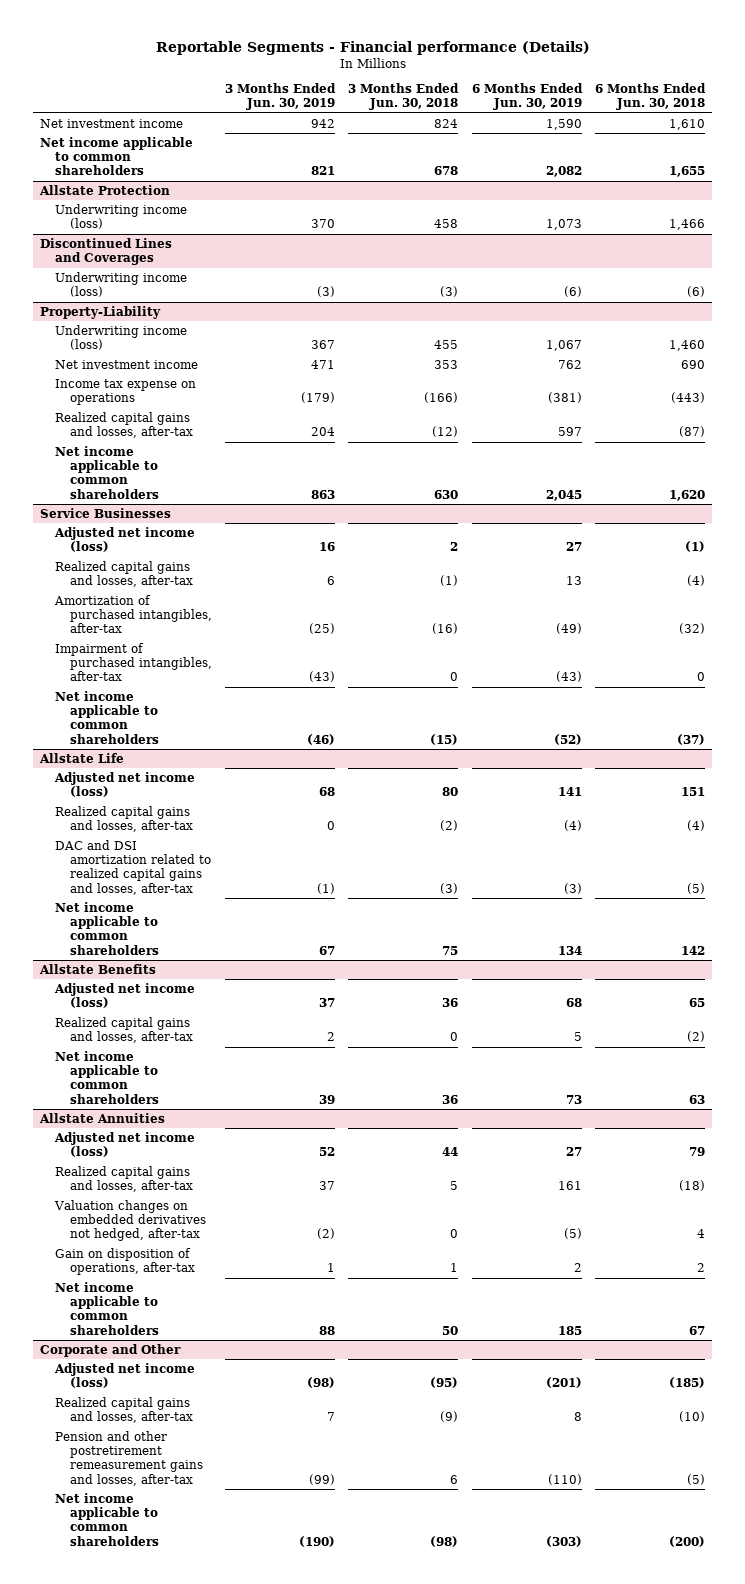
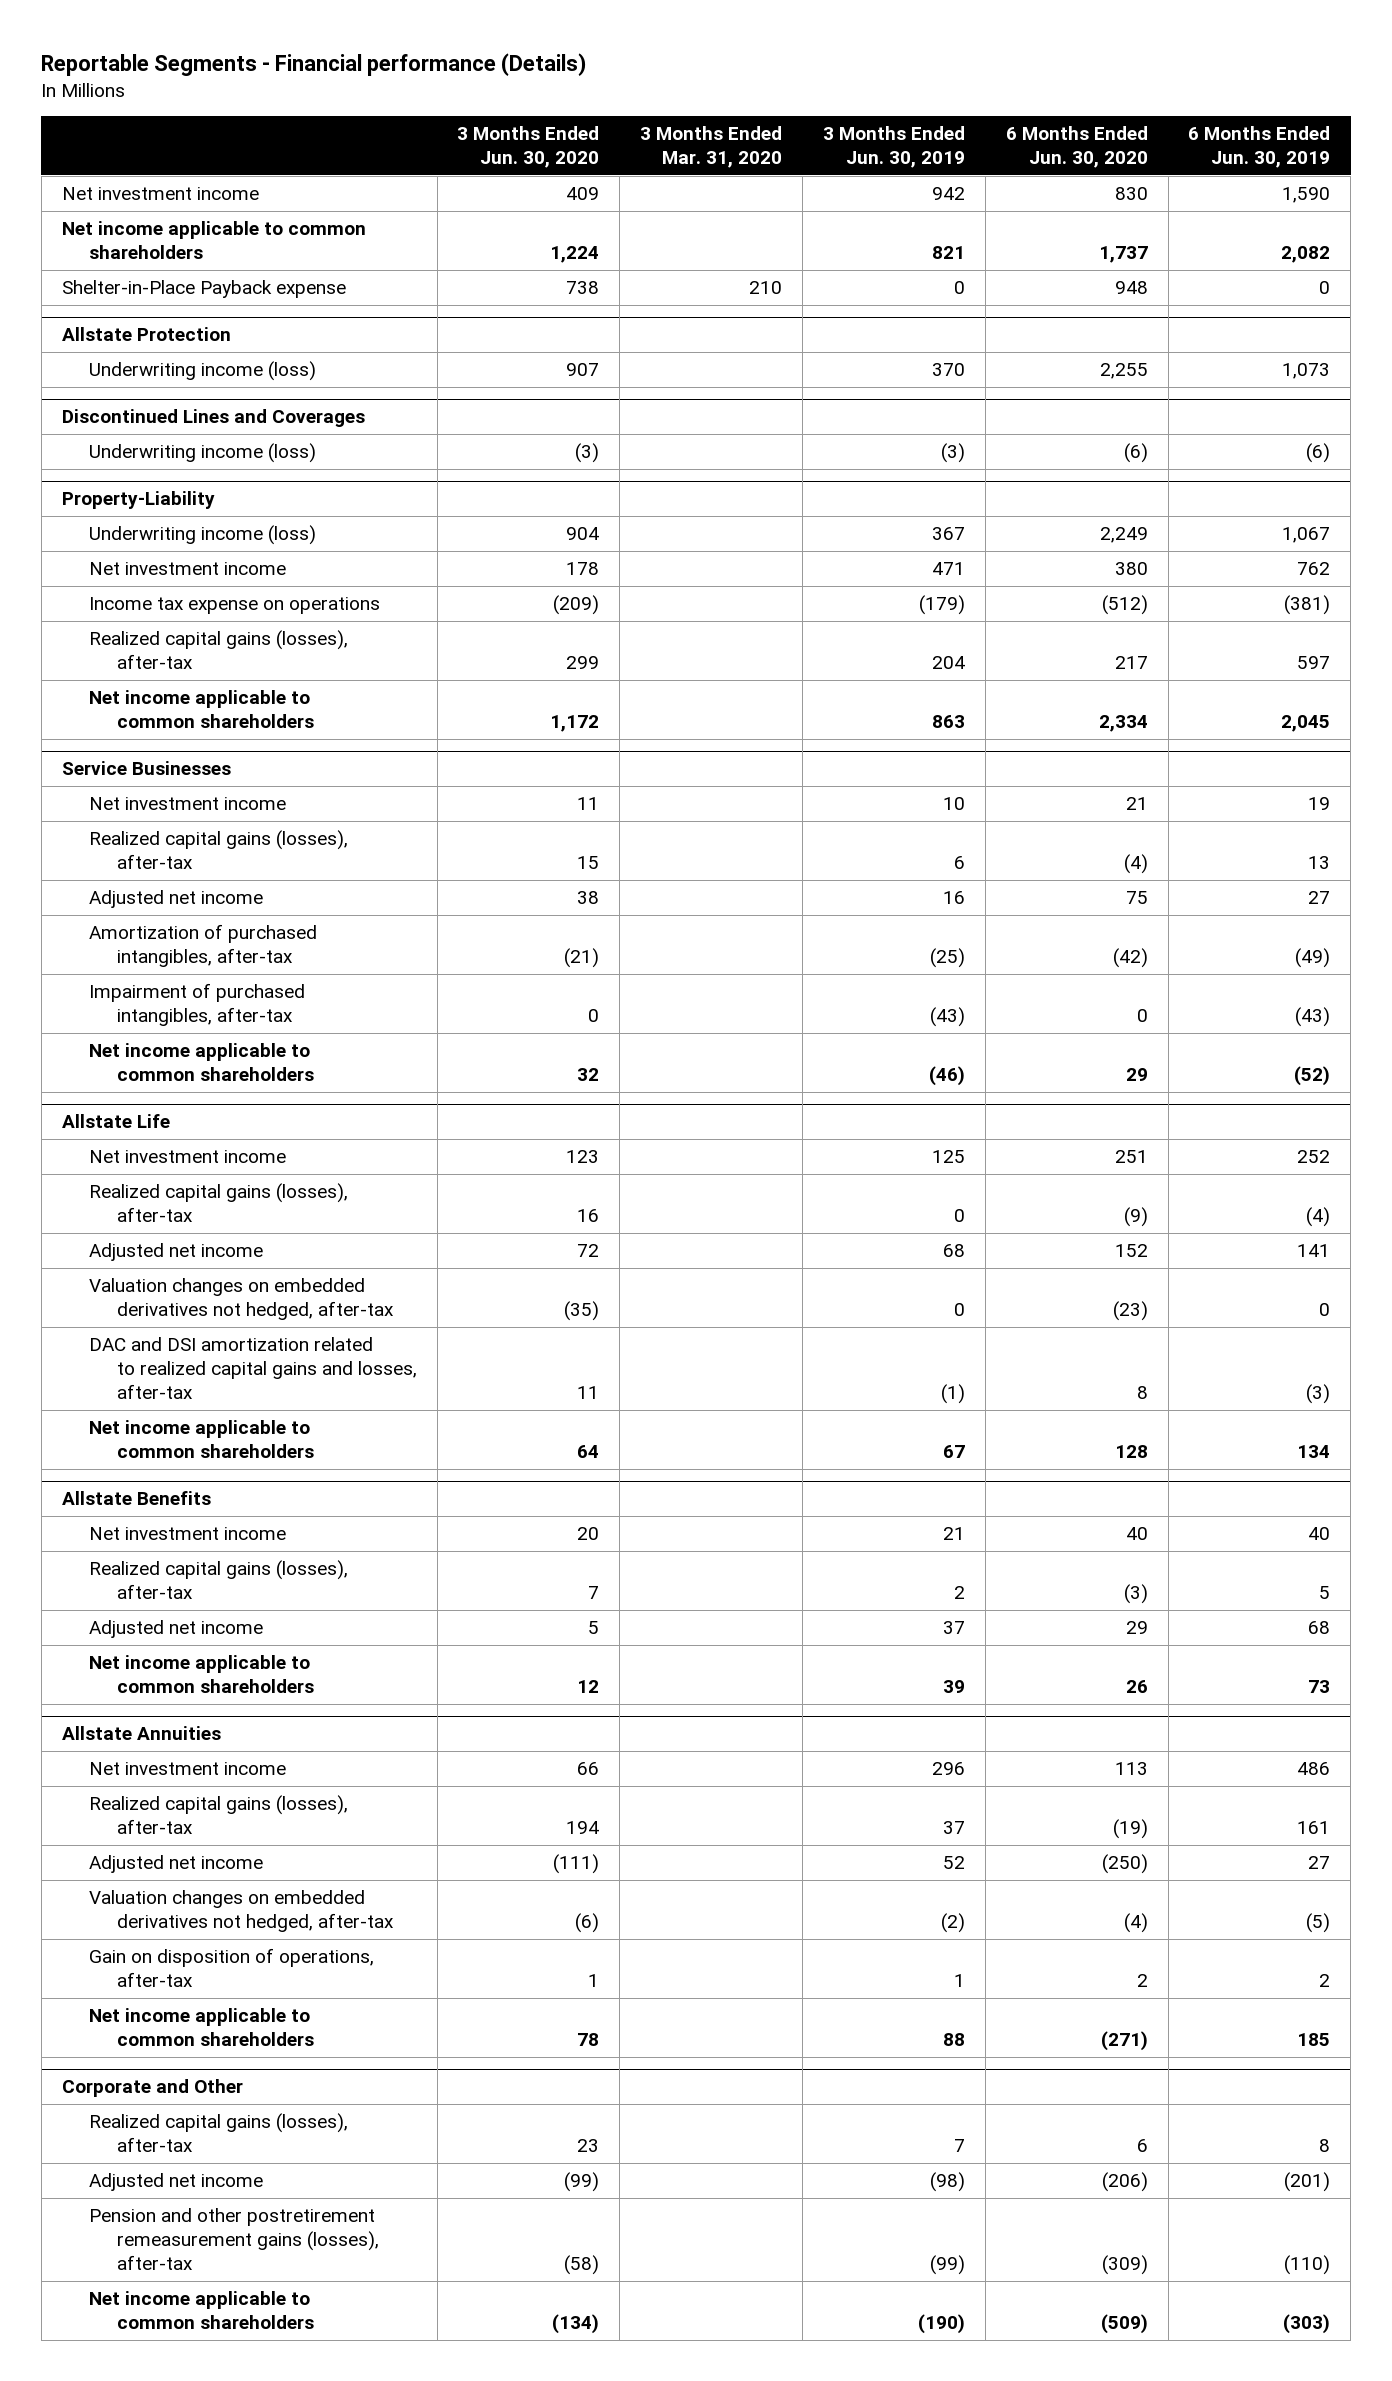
- | 3 Months Ended Jun. 30, 2019 | 3 Months Ended Jun. 30, 2018 | 6 Months Ended Jun. 30, 2019 | 6 Months Ended Jun. 30, 2018
+ | 3 Months Ended Jun. 30, 2020 | 3 Months Ended Mar. 31, 2020 | 3 Months Ended Jun. 30, 2019 | 6 Months Ended Jun. 30, 2020 | 6 Months Ended Jun. 30, 2019
+ Shelter-in-Place Payback expense | 738 | 210 | 0 | 948 | 0
@ Property-Liability
- Realized capital gains and losses, after-tax | 204 | (12) | 597 | (87)
+ Realized capital gains (losses), after-tax | 299 | | 204 | 217 | 597
@ Service Businesses
- Adjusted net income (loss) | 16 | 2 | 27 | (1)
- Realized capital gains and losses, after-tax | 6 | (1) | 13 | (4)
+ Net investment income | 11 | | 10 | 21 | 19
+ Realized capital gains (losses), after-tax | 15 | | 6 | (4) | 13
+ Adjusted net income | 38 | | 16 | 75 | 27
@ Allstate Life
- Adjusted net income (loss) | 68 | 80 | 141 | 151
- Realized capital gains and losses, after-tax | 0 | (2) | (4) | (4)
+ Net investment income | 123 | | 125 | 251 | 252
+ Realized capital gains (losses), after-tax | 16 | | 0 | (9) | (4)
+ Adjusted net income | 72 | | 68 | 152 | 141
+ Valuation changes on embedded derivatives not hedged, after-tax | (35) | | 0 | (23) | 0
@ Allstate Benefits
- Adjusted net income (loss) | 37 | 36 | 68 | 65
- Realized capital gains and losses, after-tax | 2 | 0 | 5 | (2)
+ Net investment income | 20 | | 21 | 40 | 40
+ Realized capital gains (losses), after-tax | 7 | | 2 | (3) | 5
+ Adjusted net income | 5 | | 37 | 29 | 68
@ Allstate Annuities
- Adjusted net income (loss) | 52 | 44 | 27 | 79
- Realized capital gains and losses, after-tax | 37 | 5 | 161 | (18)
+ Net investment income | 66 | | 296 | 113 | 486
+ Realized capital gains (losses), after-tax | 194 | | 37 | (19) | 161
+ Adjusted net income | (111) | | 52 | (250) | 27
@ Corporate and Other
- Adjusted net income (loss) | (98) | (95) | (201) | (185)
- Realized capital gains and losses, after-tax | 7 | (9) | 8 | (10)
- Pension and other postretirement remeasurement gains and losses, after-tax | (99) | 6 | (110) | (5)
+ Realized capital gains (losses), after-tax | 23 | | 7 | 6 | 8
+ Adjusted net income | (99) | | (98) | (206) | (201)
+ Pension and other postretirement remeasurement gains (losses), after-tax | (58) | | (99) | (309) | (110)

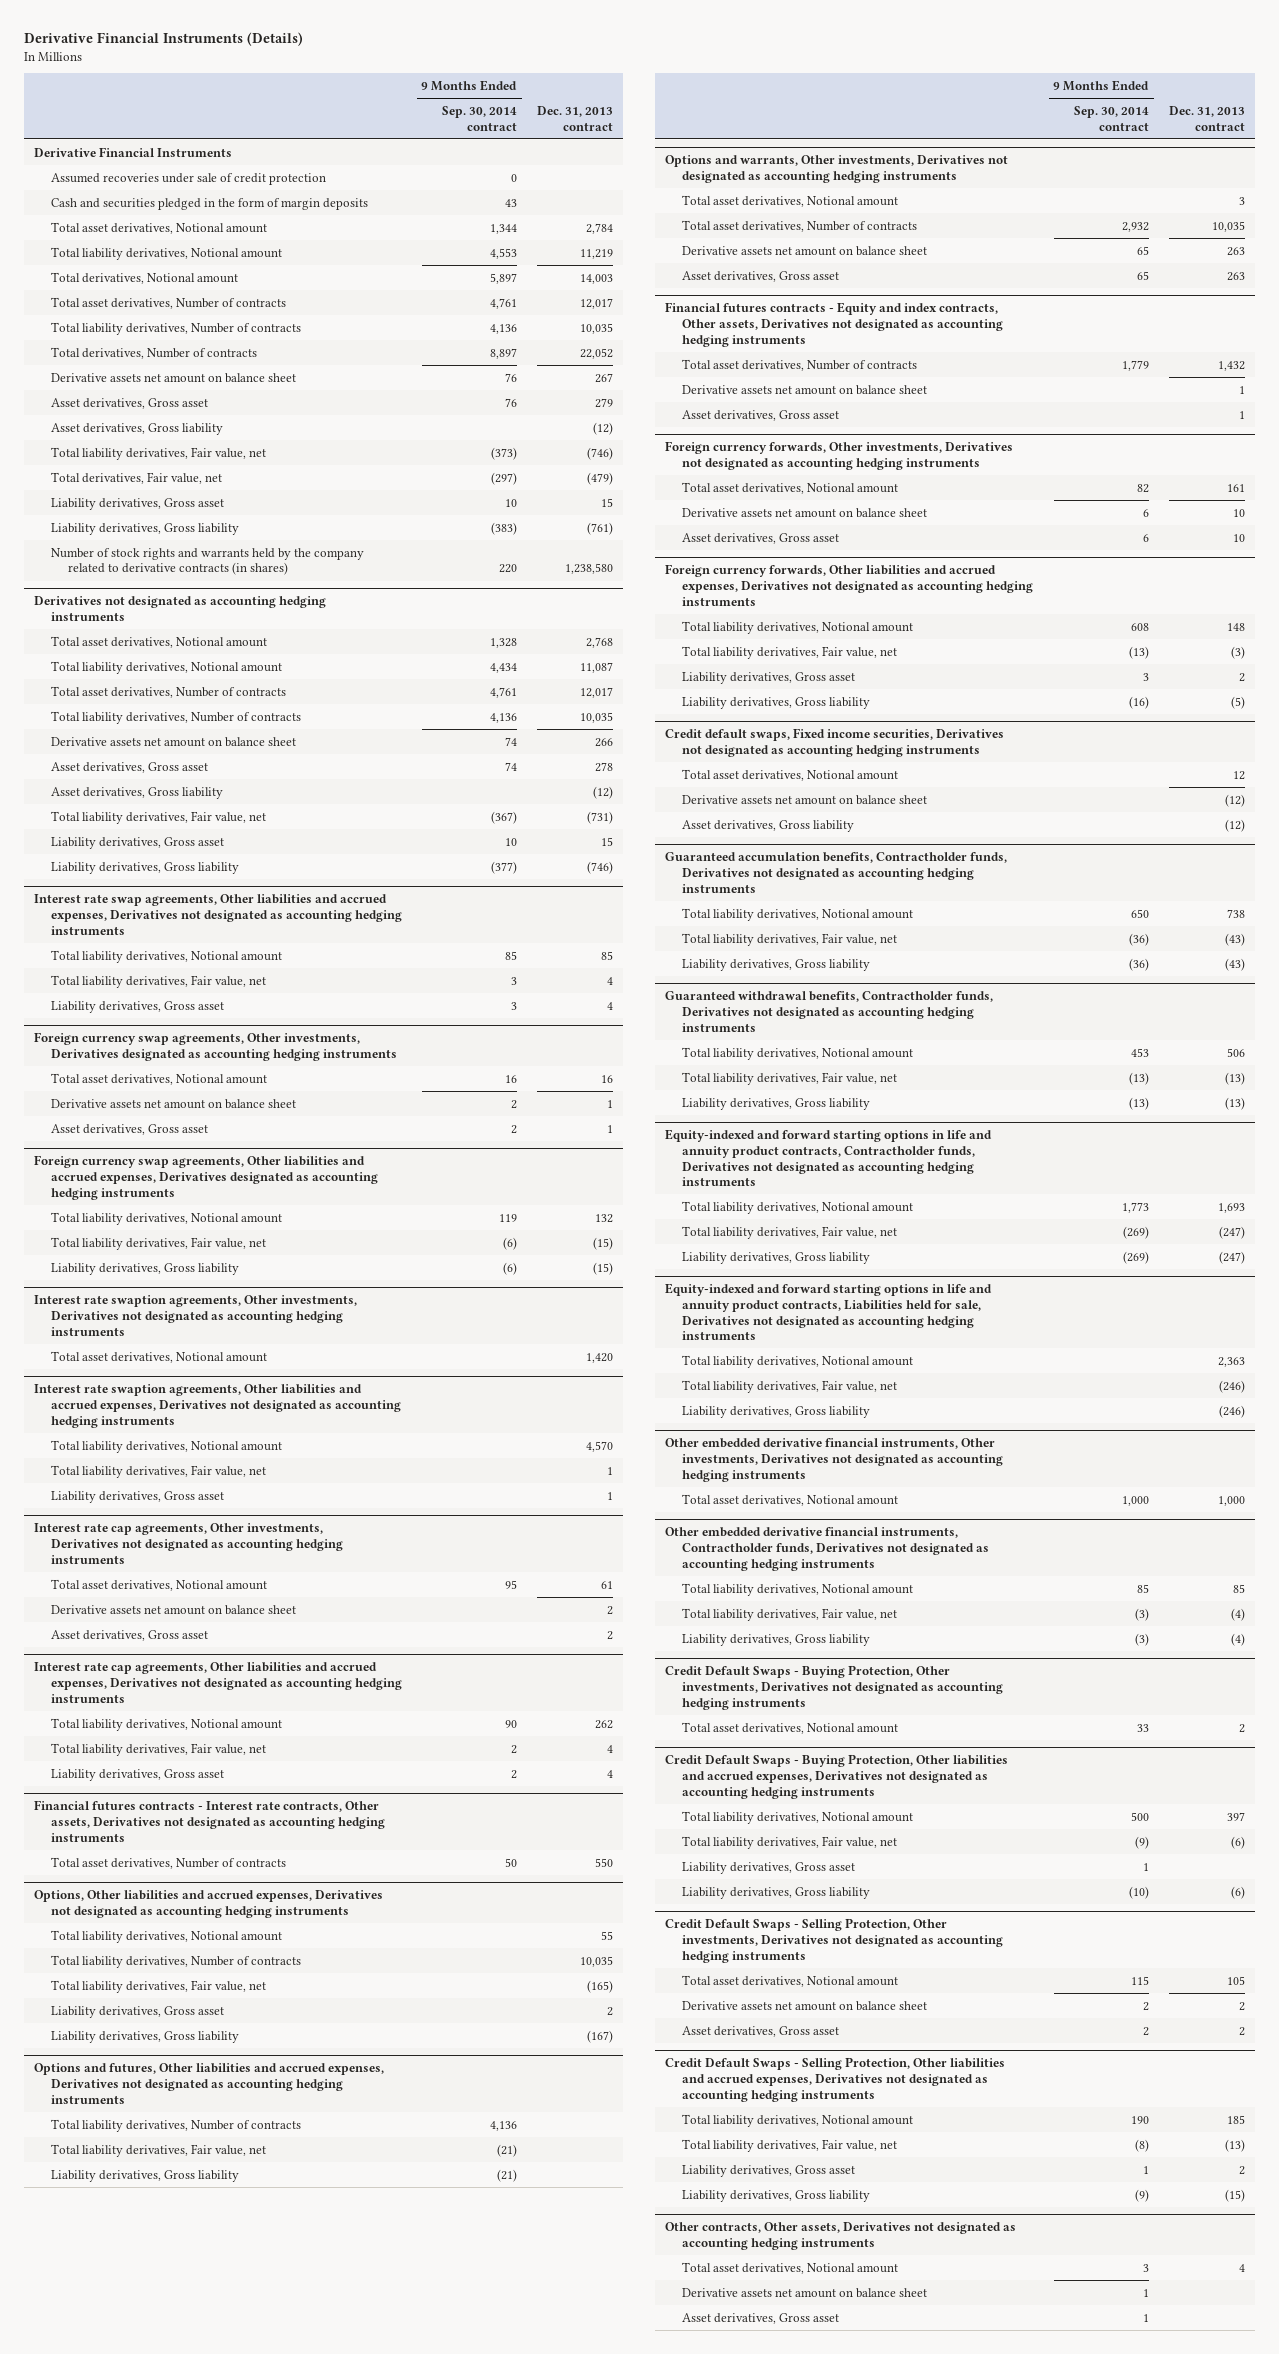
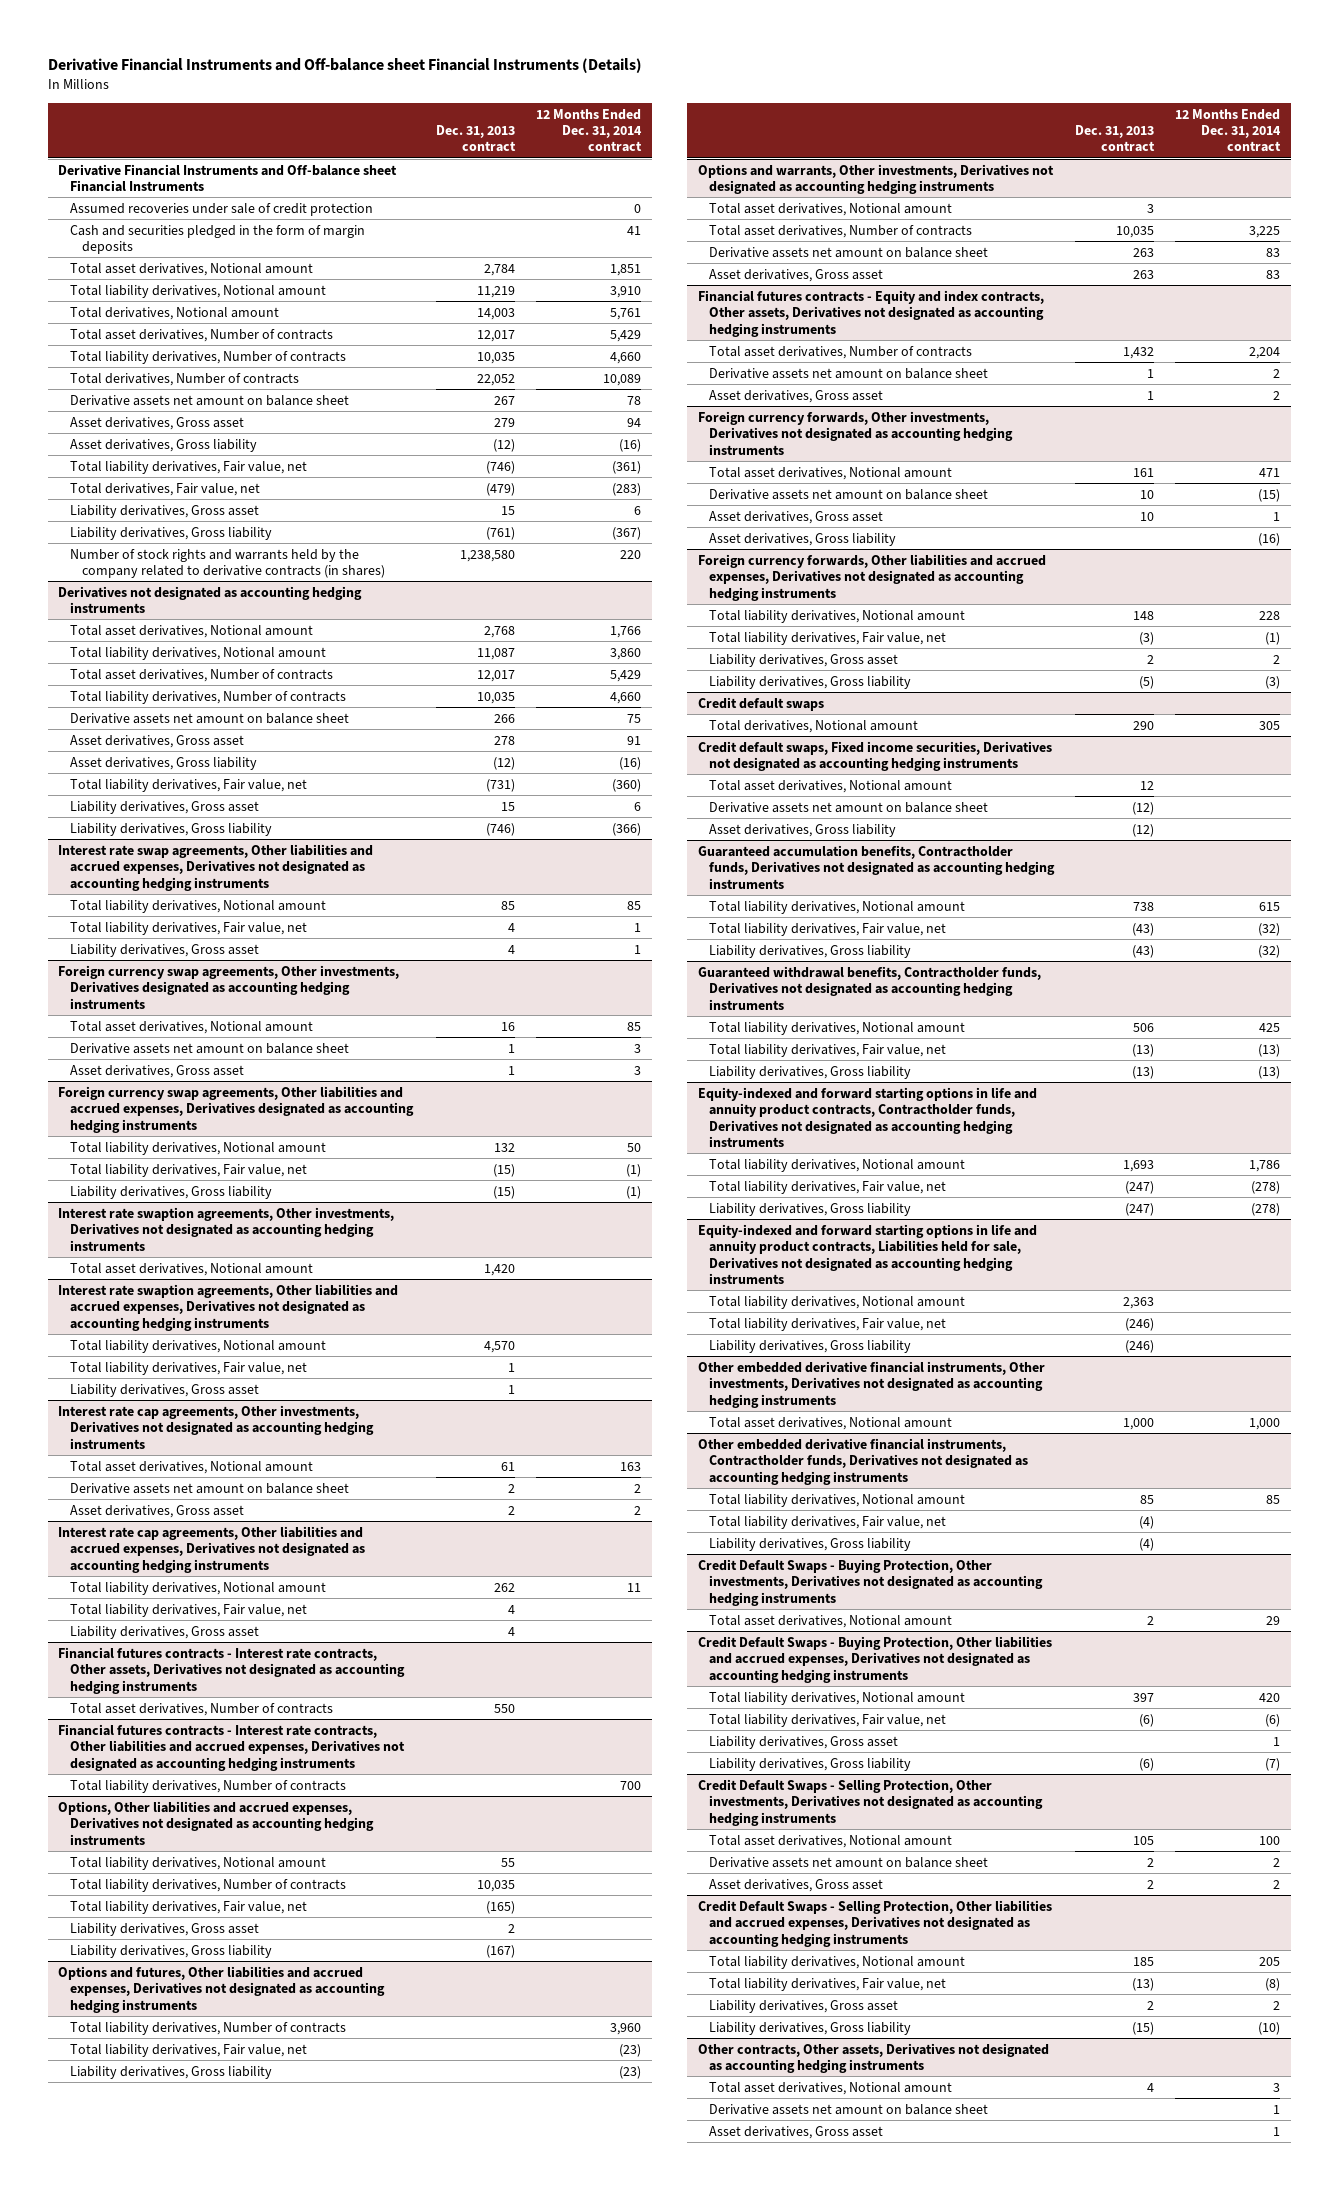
- Derivative Financial Instruments (Details)
+ Derivative Financial Instruments and Off-balance sheet Financial Instruments (Details)
- | 9 Months Ended Sep. 30, 2014 contract | Dec. 31, 2013 contract
+ | Dec. 31, 2013 contract | 12 Months Ended Dec. 31, 2014 contract
- Derivative Financial Instruments
+ Derivative Financial Instruments and Off-balance sheet Financial Instruments
+ Financial futures contracts - Interest rate contracts, Other liabilities and accrued expenses, Derivatives not designated as accounting hedging instruments
+ Total liability derivatives, Number of contracts | | 700
@ Foreign currency forwards, Other investments, Derivatives not designated as accounting hedging instruments
+ Asset derivatives, Gross liability | | (16)
+ Credit default swaps
+ Total derivatives, Notional amount | 290 | 305

